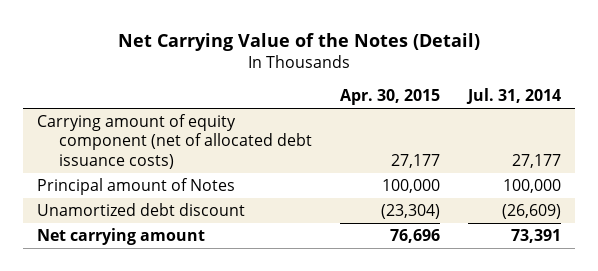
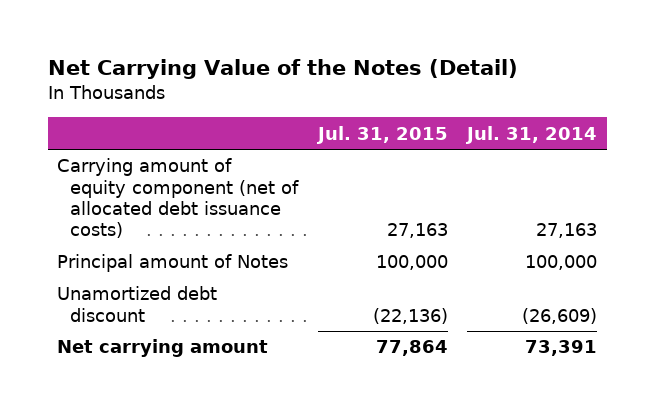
- | Apr. 30, 2015 | Jul. 31, 2014
+ | Jul. 31, 2015 | Jul. 31, 2014
- Carrying amount of equity component (net of allocated debt issuance costs) | 27,177 | 27,177
+ Carrying amount of equity component (net of allocated debt issuance costs) | 27,163 | 27,163

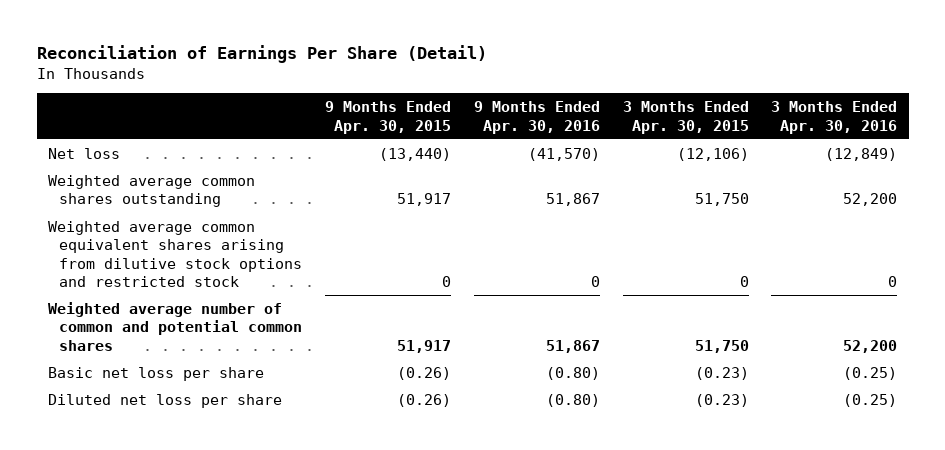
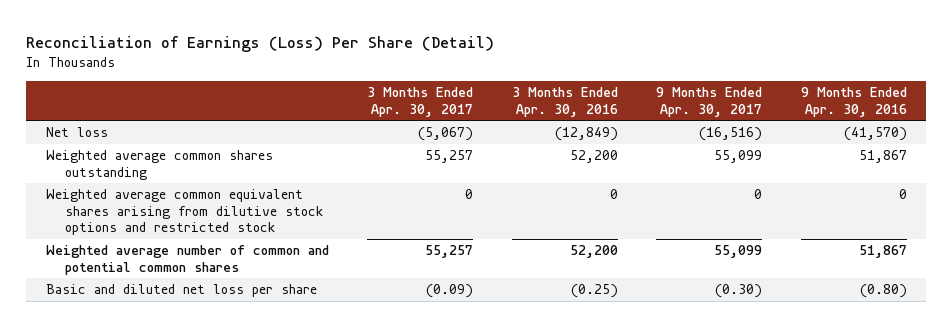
- Reconciliation of Earnings Per Share (Detail)
+ Reconciliation of Earnings (Loss) Per Share (Detail)
- | 9 Months Ended Apr. 30, 2015 | 9 Months Ended Apr. 30, 2016 | 3 Months Ended Apr. 30, 2015 | 3 Months Ended Apr. 30, 2016
+ | 3 Months Ended Apr. 30, 2017 | 3 Months Ended Apr. 30, 2016 | 9 Months Ended Apr. 30, 2017 | 9 Months Ended Apr. 30, 2016
- Basic net loss per share | (0.26) | (0.80) | (0.23) | (0.25)
- Diluted net loss per share | (0.26) | (0.80) | (0.23) | (0.25)
+ Basic and diluted net loss per share | (0.09) | (0.25) | (0.30) | (0.80)

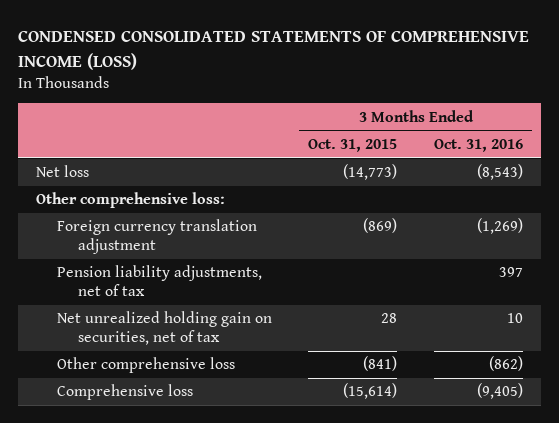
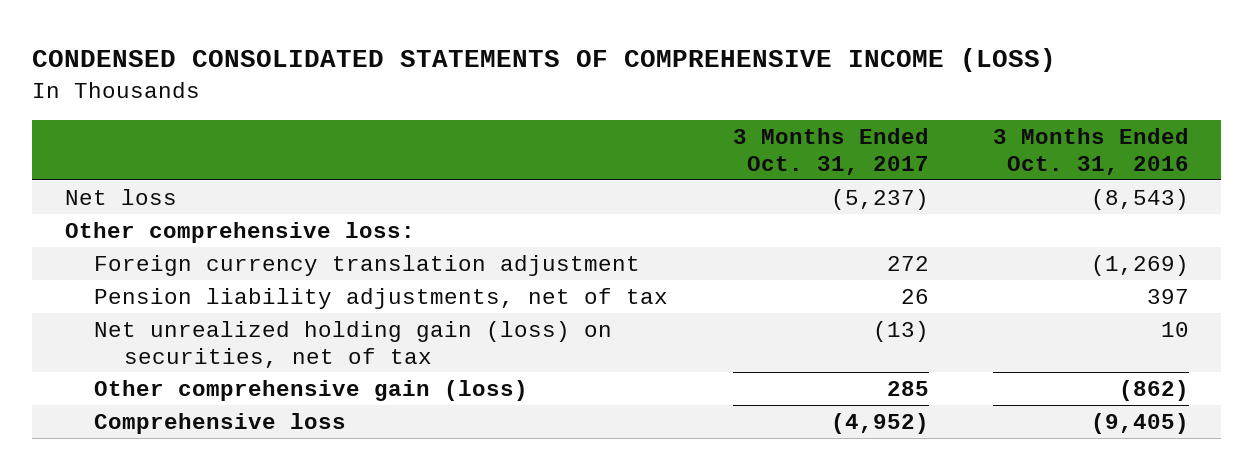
- | 3 Months Ended Oct. 31, 2015 | 3 Months Ended Oct. 31, 2016
+ | 3 Months Ended Oct. 31, 2017 | 3 Months Ended Oct. 31, 2016
- Net unrealized holding gain on securities, net of tax | 28 | 10
- Other comprehensive loss | (841) | (862)
+ Net unrealized holding gain (loss) on securities, net of tax | (13) | 10
+ Other comprehensive gain (loss) | 285 | (862)

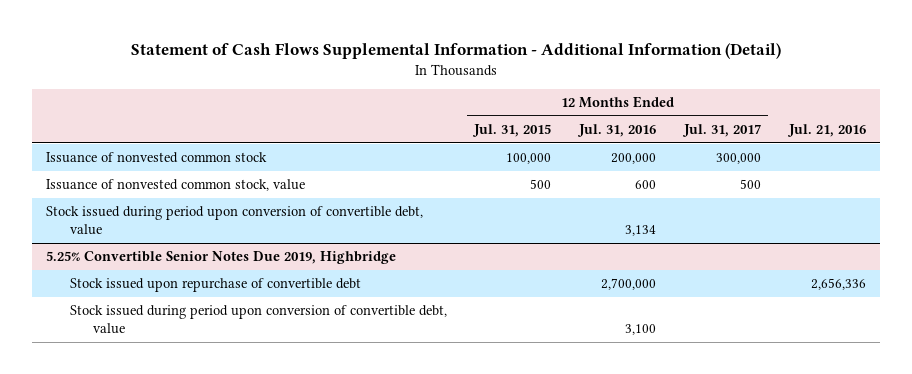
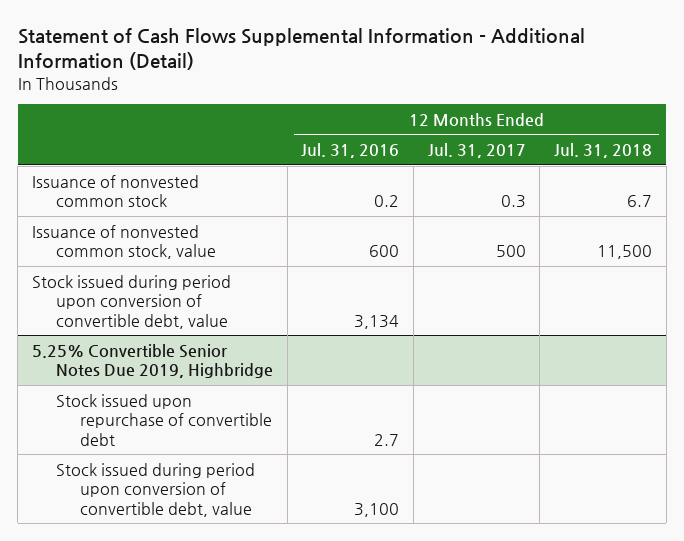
- | 12 Months Ended Jul. 31, 2015 | 12 Months Ended Jul. 31, 2016 | 12 Months Ended Jul. 31, 2017 | Jul. 21, 2016
+ | 12 Months Ended Jul. 31, 2016 | 12 Months Ended Jul. 31, 2017 | 12 Months Ended Jul. 31, 2018
- Issuance of nonvested common stock | 100,000 | 200,000 | 300,000 |
+ Issuance of nonvested common stock | 0.2 | 0.3 | 6.7
@ 5.25% Convertible Senior Notes Due 2019, Highbridge
- Stock issued upon repurchase of convertible debt | | 2,700,000 | | 2,656,336
+ Stock issued upon repurchase of convertible debt | 2.7 | |

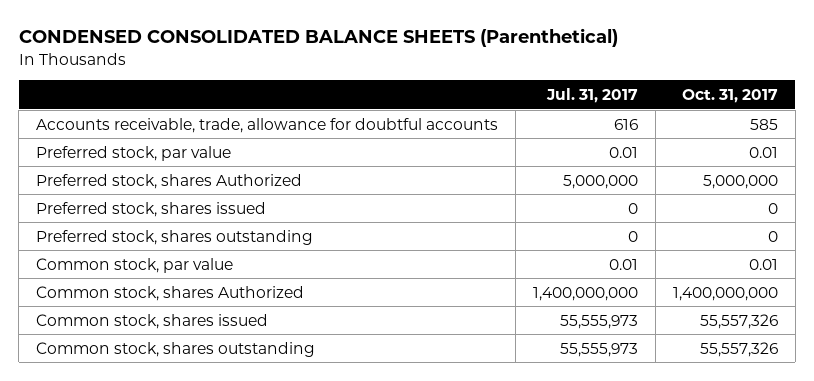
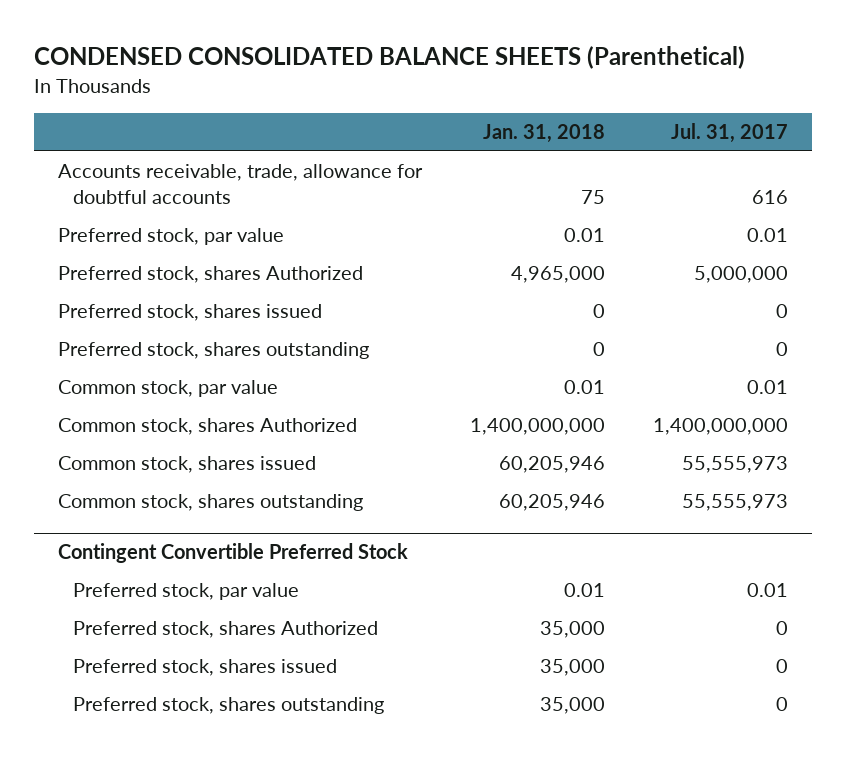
- | Jul. 31, 2017 | Oct. 31, 2017
+ | Jan. 31, 2018 | Jul. 31, 2017
+ Contingent Convertible Preferred Stock
+ Preferred stock, par value | 0.01 | 0.01
+ Preferred stock, shares Authorized | 35,000 | 0
+ Preferred stock, shares issued | 35,000 | 0
+ Preferred stock, shares outstanding | 35,000 | 0

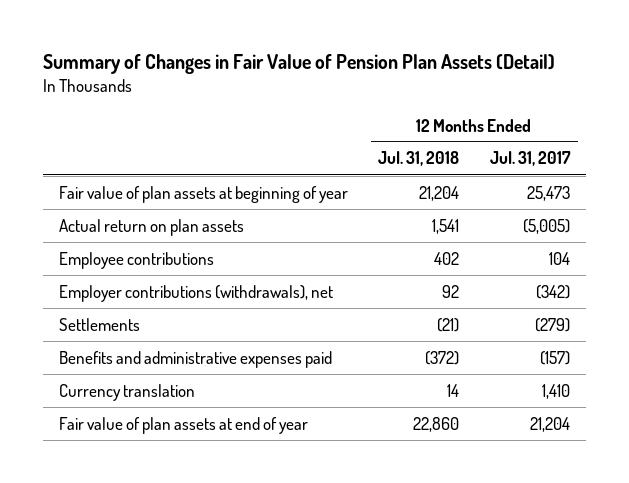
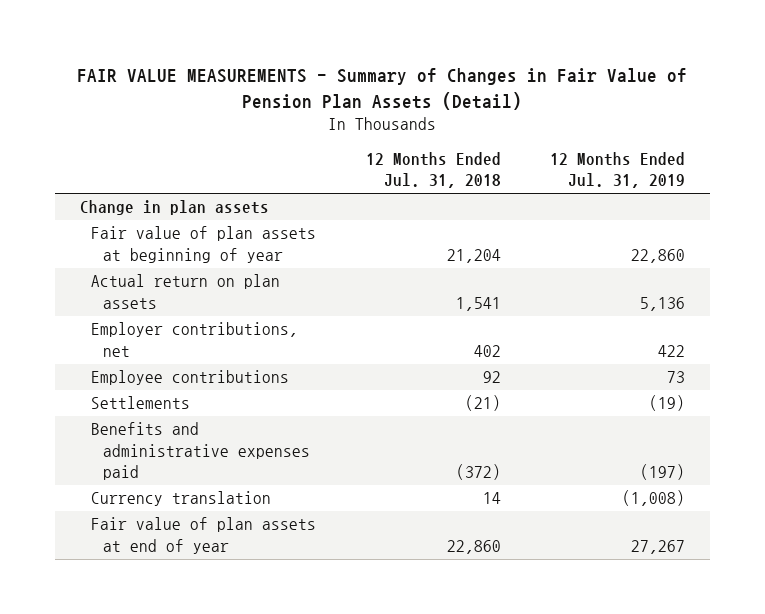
- Summary of Changes in Fair Value of Pension Plan Assets (Detail)
+ FAIR VALUE MEASUREMENTS - Summary of Changes in Fair Value of Pension Plan Assets (Detail)
- | 12 Months Ended Jul. 31, 2018 | 12 Months Ended Jul. 31, 2017
+ | 12 Months Ended Jul. 31, 2018 | 12 Months Ended Jul. 31, 2019
+ Change in plan assets
- Employee contributions | 402 | 104
- Employer contributions (withdrawals), net | 92 | (342)
+ Employer contributions, net | 402 | 422
+ Employee contributions | 92 | 73

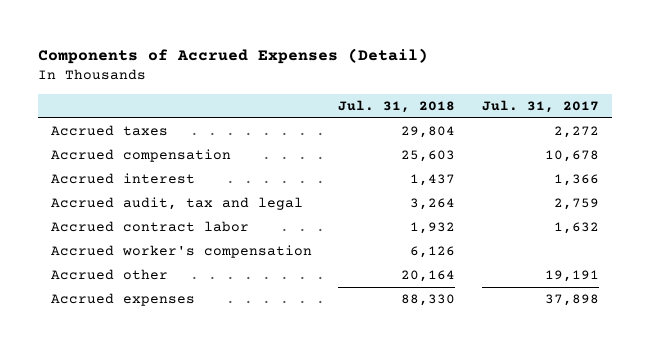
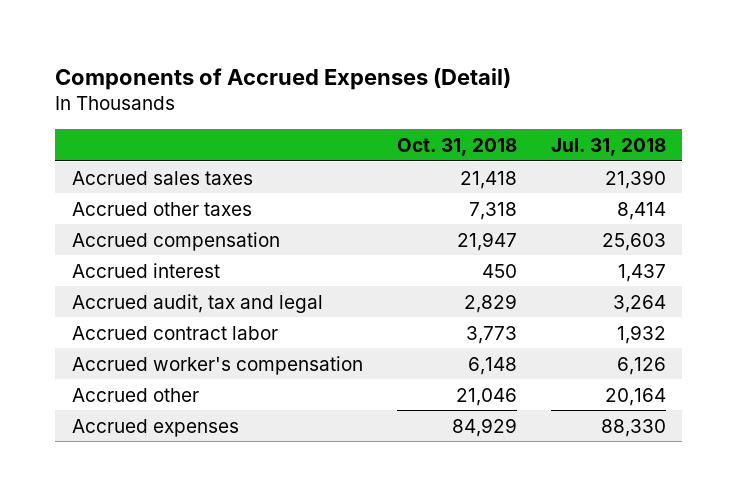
- | Jul. 31, 2018 | Jul. 31, 2017
+ | Oct. 31, 2018 | Jul. 31, 2018
- Accrued taxes | 29,804 | 2,272
+ Accrued sales taxes | 21,418 | 21,390
+ Accrued other taxes | 7,318 | 8,414

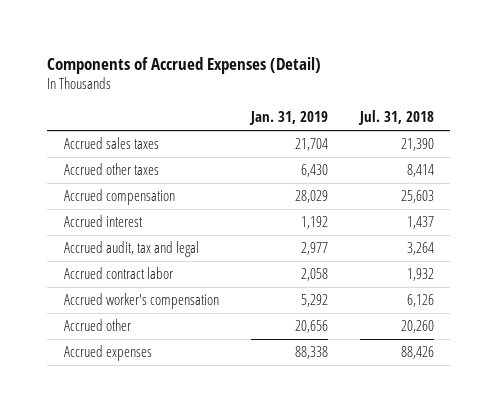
- | Oct. 31, 2018 | Jul. 31, 2018
+ | Jan. 31, 2019 | Jul. 31, 2018
- Accrued other | 21,046 | 20,164
- Accrued expenses | 84,929 | 88,330
+ Accrued other | 20,656 | 20,260
+ Accrued expenses | 88,338 | 88,426

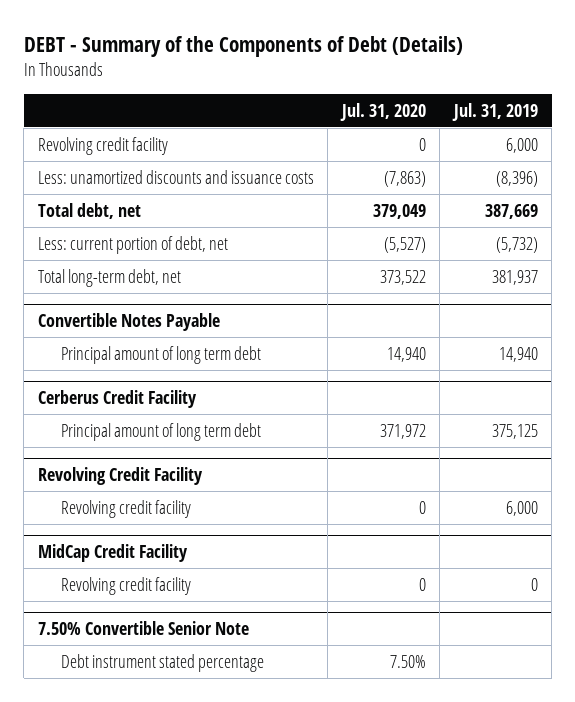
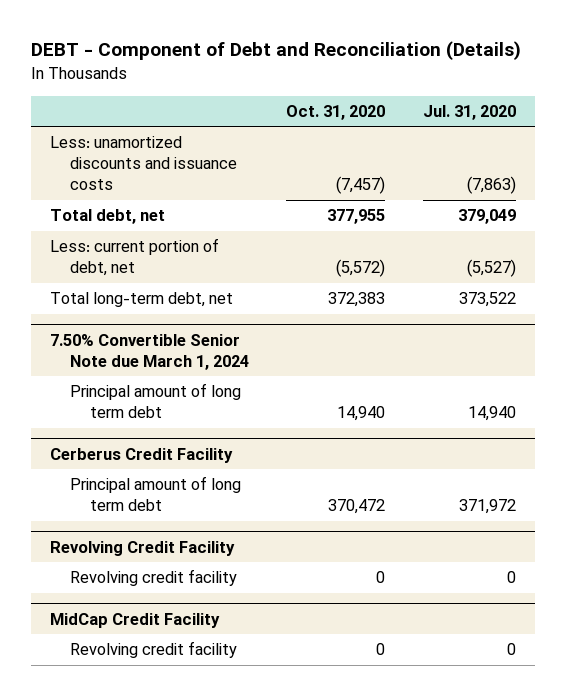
- DEBT - Summary of the Components of Debt (Details)
+ DEBT - Component of Debt and Reconciliation (Details)
- | Jul. 31, 2020 | Jul. 31, 2019
+ | Oct. 31, 2020 | Jul. 31, 2020
- Revolving credit facility | 0 | 6,000
- Convertible Notes Payable
+ 7.50% Convertible Senior Note due March 1, 2024
- 7.50% Convertible Senior Note
- Debt instrument stated percentage | 7.50% |

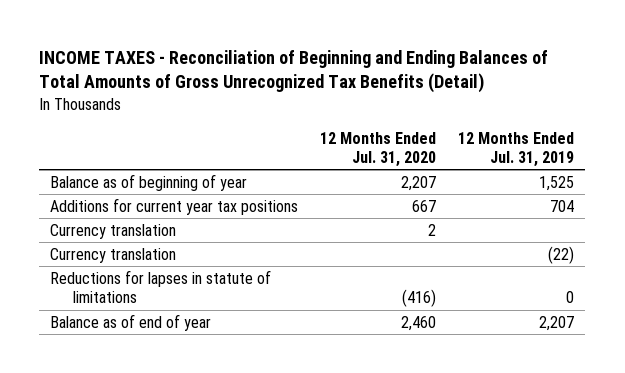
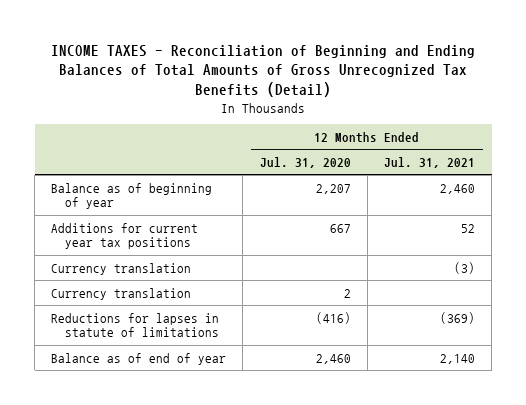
- | 12 Months Ended Jul. 31, 2020 | 12 Months Ended Jul. 31, 2019
+ | 12 Months Ended Jul. 31, 2020 | 12 Months Ended Jul. 31, 2021
moved down: Currency translation | 2 |

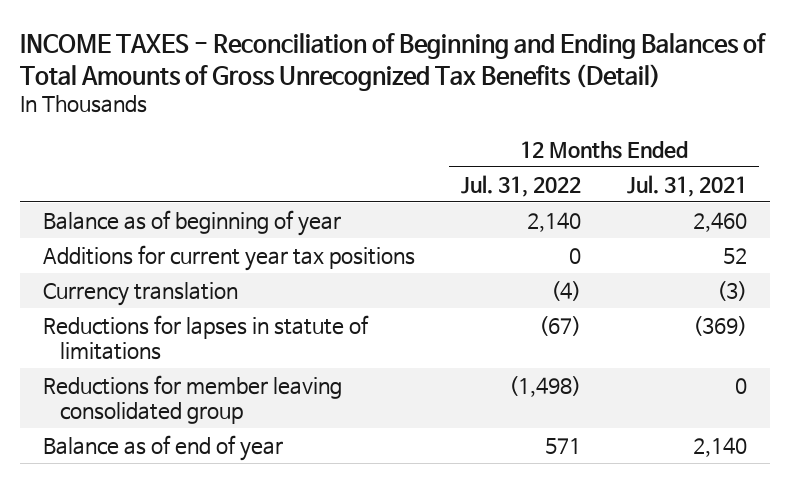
- | 12 Months Ended Jul. 31, 2020 | 12 Months Ended Jul. 31, 2021
+ | 12 Months Ended Jul. 31, 2022 | 12 Months Ended Jul. 31, 2021
- Currency translation | 2 |
+ Reductions for member leaving consolidated group | (1,498) | 0

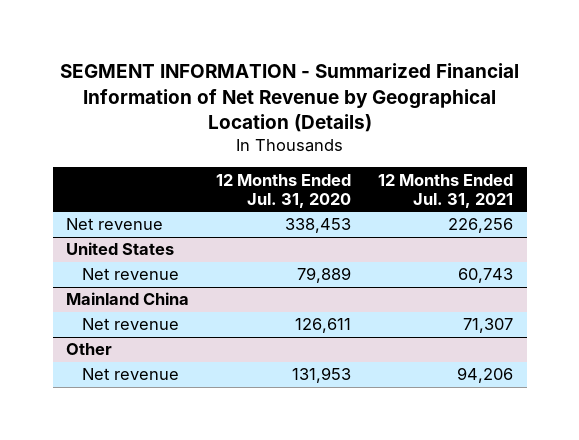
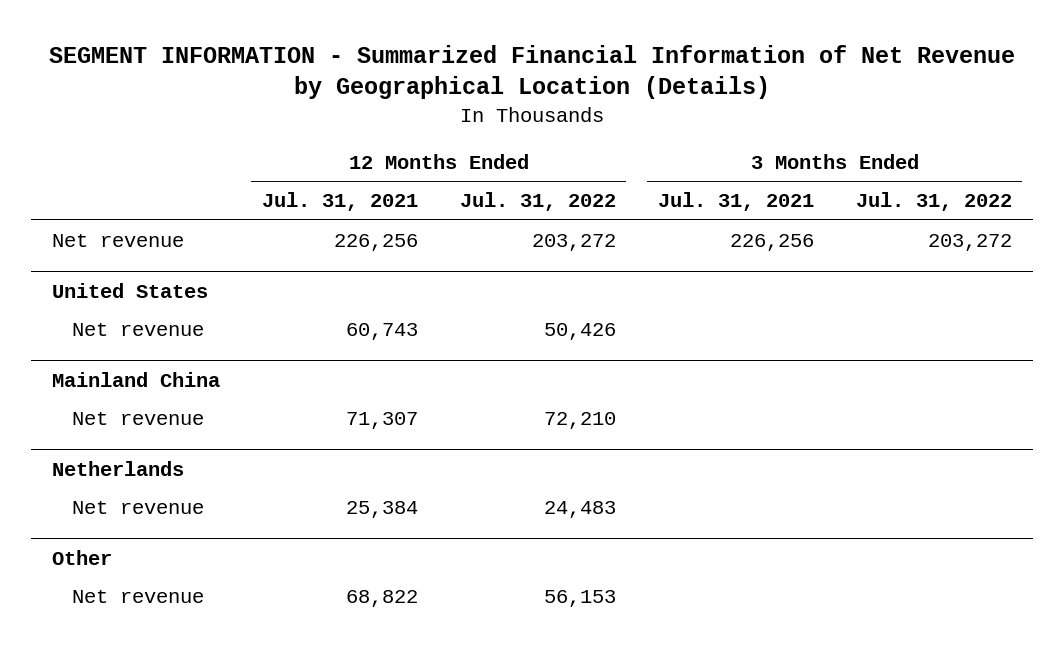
- | 12 Months Ended Jul. 31, 2020 | 12 Months Ended Jul. 31, 2021
+ | 12 Months Ended Jul. 31, 2021 | 12 Months Ended Jul. 31, 2022 | 3 Months Ended Jul. 31, 2021 | 3 Months Ended Jul. 31, 2022
+ Netherlands
+ Net revenue | 25,384 | 24,483 | |
@ Other
- Net revenue | 131,953 | 94,206
+ Net revenue | 68,822 | 56,153 | |

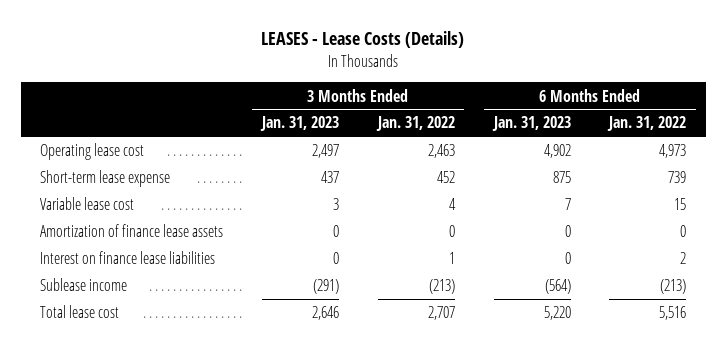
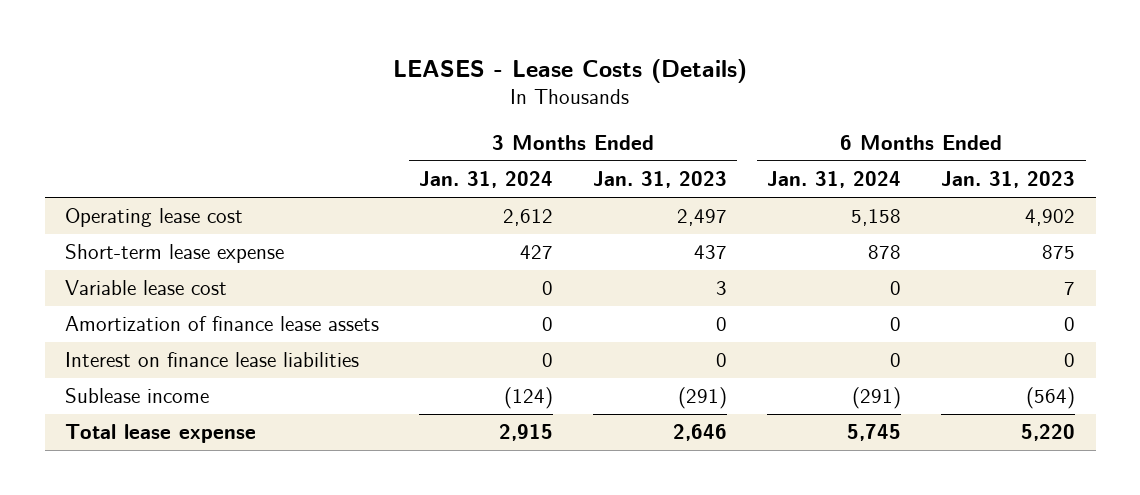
- | 3 Months Ended Jan. 31, 2023 | 3 Months Ended Jan. 31, 2022 | 6 Months Ended Jan. 31, 2023 | 6 Months Ended Jan. 31, 2022
+ | 3 Months Ended Jan. 31, 2024 | 3 Months Ended Jan. 31, 2023 | 6 Months Ended Jan. 31, 2024 | 6 Months Ended Jan. 31, 2023
- Total lease cost | 2,646 | 2,707 | 5,220 | 5,516
+ Total lease expense | 2,915 | 2,646 | 5,745 | 5,220

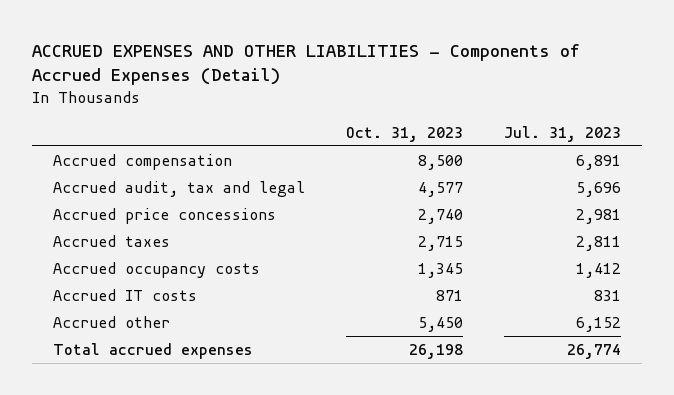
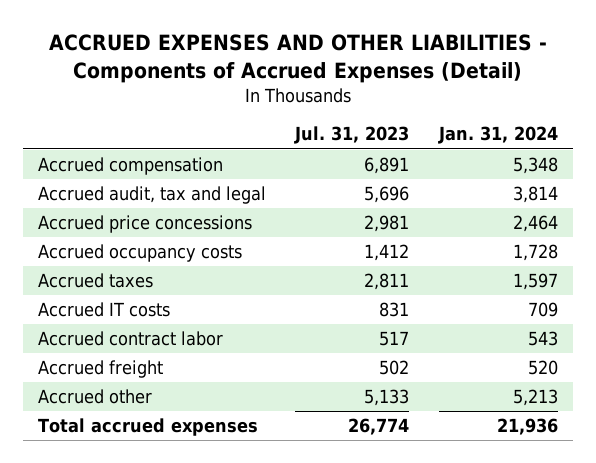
- | Oct. 31, 2023 | Jul. 31, 2023
+ | Jul. 31, 2023 | Jan. 31, 2024
moved down: Accrued taxes | 2,811 | 1,597
- Accrued other | 5,450 | 6,152
+ Accrued contract labor | 517 | 543
+ Accrued freight | 502 | 520
+ Accrued other | 5,133 | 5,213

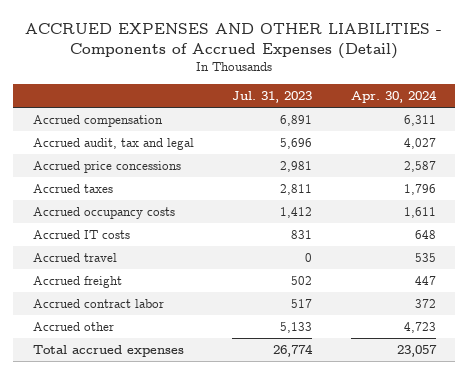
- | Jul. 31, 2023 | Jan. 31, 2024
+ | Jul. 31, 2023 | Apr. 30, 2024
moved down: Accrued occupancy costs | 1,412 | 1,611
+ Accrued travel | 0 | 535
moved down: Accrued contract labor | 517 | 372

